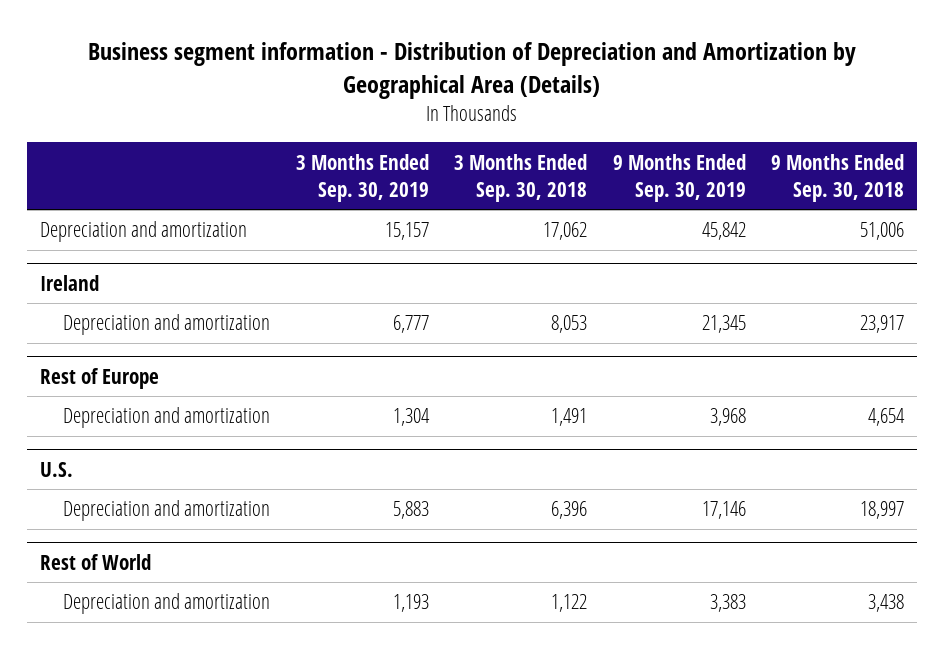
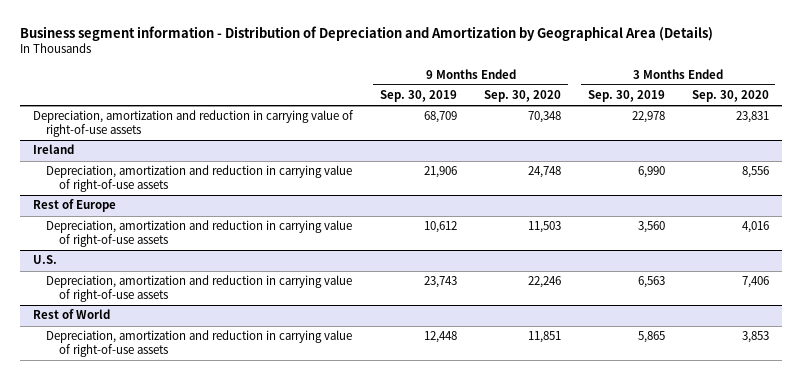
- | 3 Months Ended Sep. 30, 2019 | 3 Months Ended Sep. 30, 2018 | 9 Months Ended Sep. 30, 2019 | 9 Months Ended Sep. 30, 2018
+ | 9 Months Ended Sep. 30, 2019 | 9 Months Ended Sep. 30, 2020 | 3 Months Ended Sep. 30, 2019 | 3 Months Ended Sep. 30, 2020
- Depreciation and amortization | 15,157 | 17,062 | 45,842 | 51,006
+ Depreciation, amortization and reduction in carrying value of right-of-use assets | 68,709 | 70,348 | 22,978 | 23,831
@ Ireland
- Depreciation and amortization | 6,777 | 8,053 | 21,345 | 23,917
+ Depreciation, amortization and reduction in carrying value of right-of-use assets | 21,906 | 24,748 | 6,990 | 8,556
@ Rest of Europe
- Depreciation and amortization | 1,304 | 1,491 | 3,968 | 4,654
+ Depreciation, amortization and reduction in carrying value of right-of-use assets | 10,612 | 11,503 | 3,560 | 4,016
@ U.S.
- Depreciation and amortization | 5,883 | 6,396 | 17,146 | 18,997
+ Depreciation, amortization and reduction in carrying value of right-of-use assets | 23,743 | 22,246 | 6,563 | 7,406
@ Rest of World
- Depreciation and amortization | 1,193 | 1,122 | 3,383 | 3,438
+ Depreciation, amortization and reduction in carrying value of right-of-use assets | 12,448 | 11,851 | 5,865 | 3,853

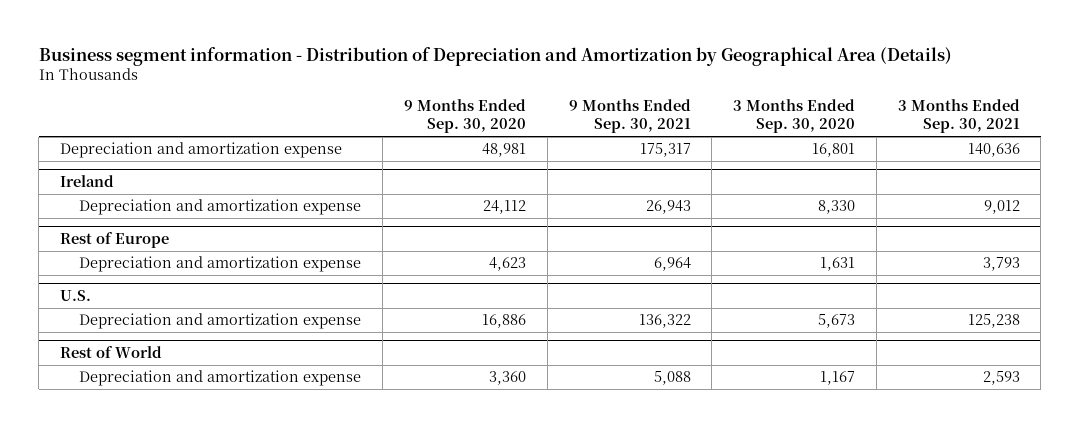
- | 9 Months Ended Sep. 30, 2019 | 9 Months Ended Sep. 30, 2020 | 3 Months Ended Sep. 30, 2019 | 3 Months Ended Sep. 30, 2020
+ | 9 Months Ended Sep. 30, 2020 | 9 Months Ended Sep. 30, 2021 | 3 Months Ended Sep. 30, 2020 | 3 Months Ended Sep. 30, 2021
- Depreciation, amortization and reduction in carrying value of right-of-use assets | 68,709 | 70,348 | 22,978 | 23,831
+ Depreciation and amortization expense | 48,981 | 175,317 | 16,801 | 140,636
@ Ireland
- Depreciation, amortization and reduction in carrying value of right-of-use assets | 21,906 | 24,748 | 6,990 | 8,556
+ Depreciation and amortization expense | 24,112 | 26,943 | 8,330 | 9,012
@ Rest of Europe
- Depreciation, amortization and reduction in carrying value of right-of-use assets | 10,612 | 11,503 | 3,560 | 4,016
+ Depreciation and amortization expense | 4,623 | 6,964 | 1,631 | 3,793
@ U.S.
- Depreciation, amortization and reduction in carrying value of right-of-use assets | 23,743 | 22,246 | 6,563 | 7,406
+ Depreciation and amortization expense | 16,886 | 136,322 | 5,673 | 125,238
@ Rest of World
- Depreciation, amortization and reduction in carrying value of right-of-use assets | 12,448 | 11,851 | 5,865 | 3,853
+ Depreciation and amortization expense | 3,360 | 5,088 | 1,167 | 2,593

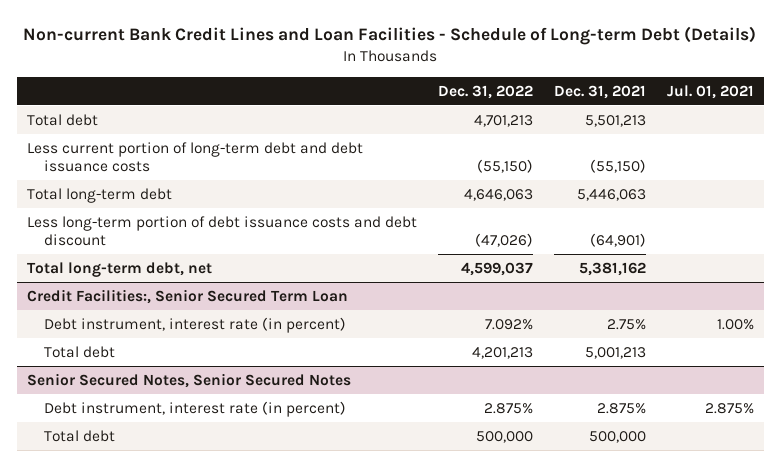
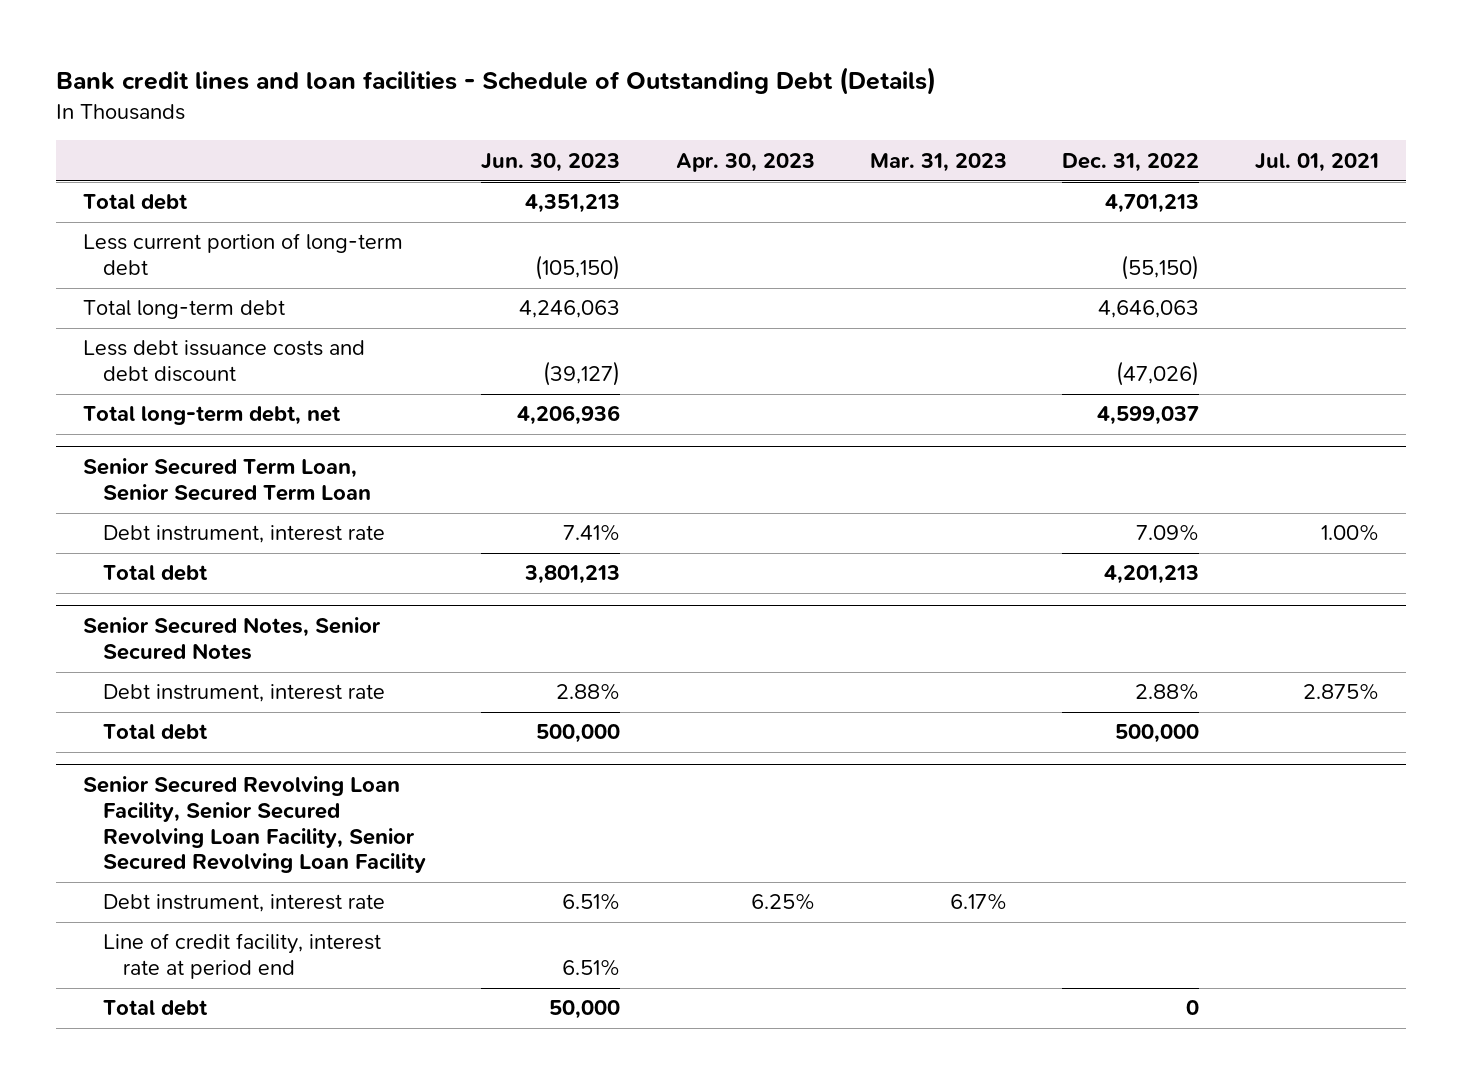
- Non-current Bank Credit Lines and Loan Facilities - Schedule of Long-term Debt (Details)
+ Bank credit lines and loan facilities - Schedule of Outstanding Debt (Details)
- | Dec. 31, 2022 | Dec. 31, 2021 | Jul. 01, 2021
+ | Jun. 30, 2023 | Apr. 30, 2023 | Mar. 31, 2023 | Dec. 31, 2022 | Jul. 01, 2021
- Less current portion of long-term debt and debt issuance costs | (55,150) | (55,150) |
+ Less current portion of long-term debt | (105,150) | | | (55,150) |
- Less long-term portion of debt issuance costs and debt discount | (47,026) | (64,901) |
+ Less debt issuance costs and debt discount | (39,127) | | | (47,026) |
- Credit Facilities:, Senior Secured Term Loan
- Debt instrument, interest rate (in percent) | 7.092% | 2.75% | 1.00%
+ Senior Secured Term Loan, Senior Secured Term Loan
+ Debt instrument, interest rate | 7.41% | | | 7.09% | 1.00%
@ Senior Secured Notes, Senior Secured Notes
- Debt instrument, interest rate (in percent) | 2.875% | 2.875% | 2.875%
+ Debt instrument, interest rate | 2.88% | | | 2.88% | 2.875%
+ Senior Secured Revolving Loan Facility, Senior Secured Revolving Loan Facility, Senior Secured Revolving Loan Facility
+ Debt instrument, interest rate | 6.51% | 6.25% | 6.17% | |
+ Line of credit facility, interest rate at period end | 6.51% | | | |
+ Total debt | 50,000 | | | 0 |

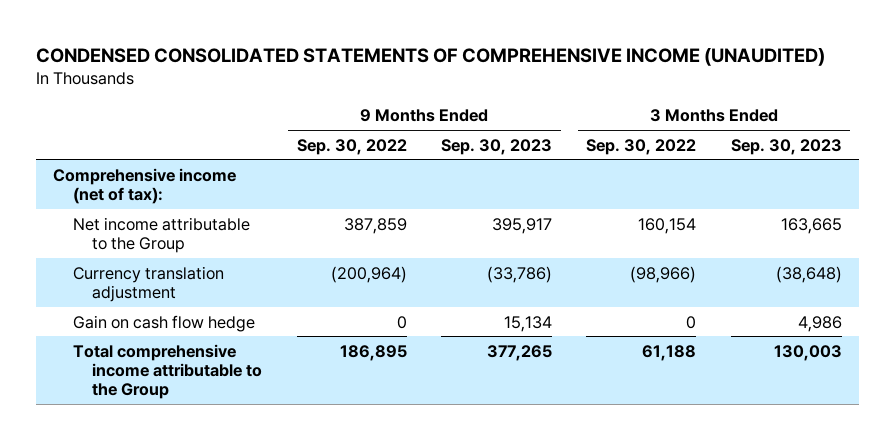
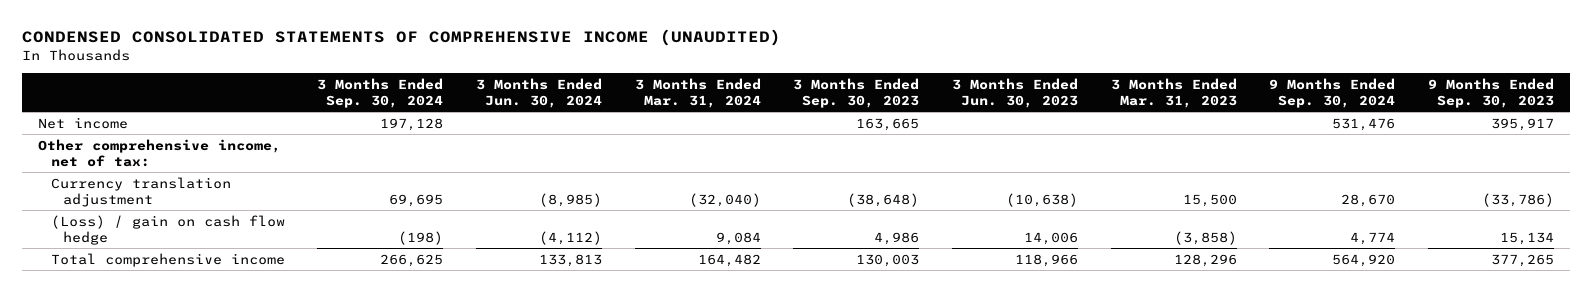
- | 9 Months Ended Sep. 30, 2022 | 9 Months Ended Sep. 30, 2023 | 3 Months Ended Sep. 30, 2022 | 3 Months Ended Sep. 30, 2023
+ | 3 Months Ended Sep. 30, 2024 | 3 Months Ended Jun. 30, 2024 | 3 Months Ended Mar. 31, 2024 | 3 Months Ended Sep. 30, 2023 | 3 Months Ended Jun. 30, 2023 | 3 Months Ended Mar. 31, 2023 | 9 Months Ended Sep. 30, 2024 | 9 Months Ended Sep. 30, 2023
- Comprehensive income (net of tax):
- Net income attributable to the Group | 387,859 | 395,917 | 160,154 | 163,665
+ Net income | 197,128 | | | 163,665 | | | 531,476 | 395,917
+ Other comprehensive income, net of tax:
- Gain on cash flow hedge | 0 | 15,134 | 0 | 4,986
- Total comprehensive income attributable to the Group | 186,895 | 377,265 | 61,188 | 130,003
+ (Loss) / gain on cash flow hedge | (198) | (4,112) | 9,084 | 4,986 | 14,006 | (3,858) | 4,774 | 15,134
+ Total comprehensive income | 266,625 | 133,813 | 164,482 | 130,003 | 118,966 | 128,296 | 564,920 | 377,265

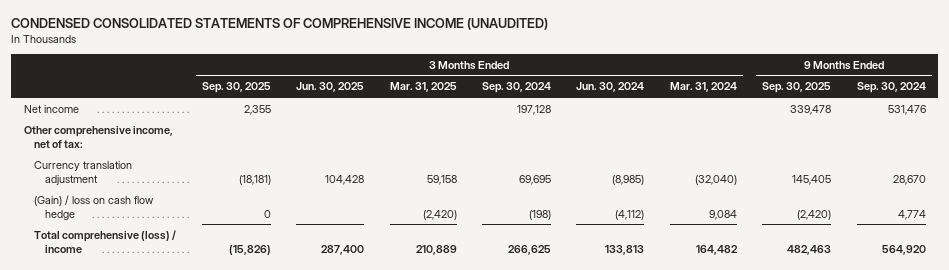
- | 3 Months Ended Sep. 30, 2024 | 3 Months Ended Jun. 30, 2024 | 3 Months Ended Mar. 31, 2024 | 3 Months Ended Sep. 30, 2023 | 3 Months Ended Jun. 30, 2023 | 3 Months Ended Mar. 31, 2023 | 9 Months Ended Sep. 30, 2024 | 9 Months Ended Sep. 30, 2023
+ | 3 Months Ended Sep. 30, 2025 | 3 Months Ended Jun. 30, 2025 | 3 Months Ended Mar. 31, 2025 | 3 Months Ended Sep. 30, 2024 | 3 Months Ended Jun. 30, 2024 | 3 Months Ended Mar. 31, 2024 | 9 Months Ended Sep. 30, 2025 | 9 Months Ended Sep. 30, 2024
- (Loss) / gain on cash flow hedge | (198) | (4,112) | 9,084 | 4,986 | 14,006 | (3,858) | 4,774 | 15,134
- Total comprehensive income | 266,625 | 133,813 | 164,482 | 130,003 | 118,966 | 128,296 | 564,920 | 377,265
+ (Gain) / loss on cash flow hedge | 0 | | (2,420) | (198) | (4,112) | 9,084 | (2,420) | 4,774
+ Total comprehensive (loss) / income | (15,826) | 287,400 | 210,889 | 266,625 | 133,813 | 164,482 | 482,463 | 564,920

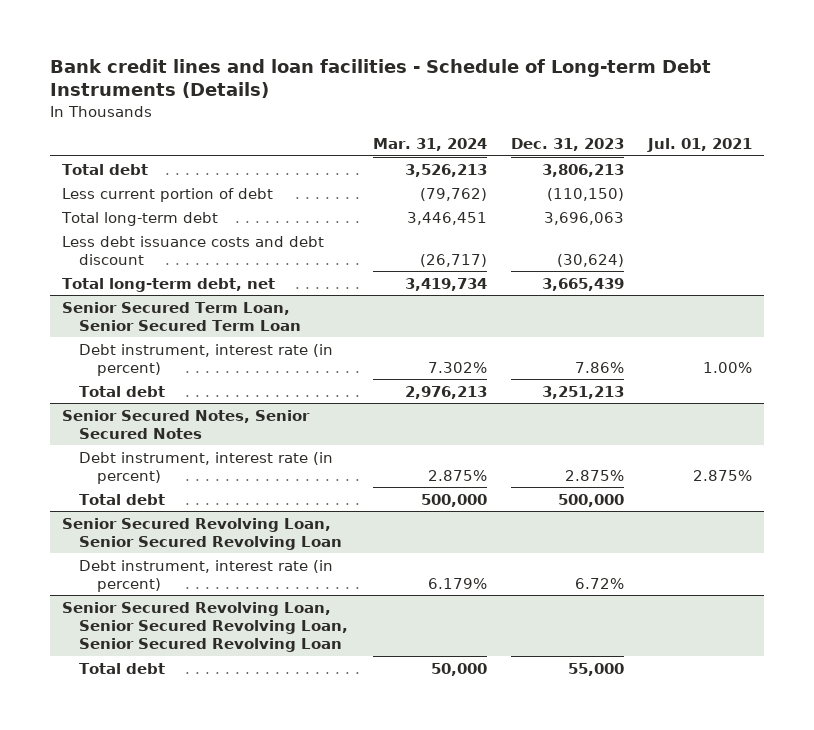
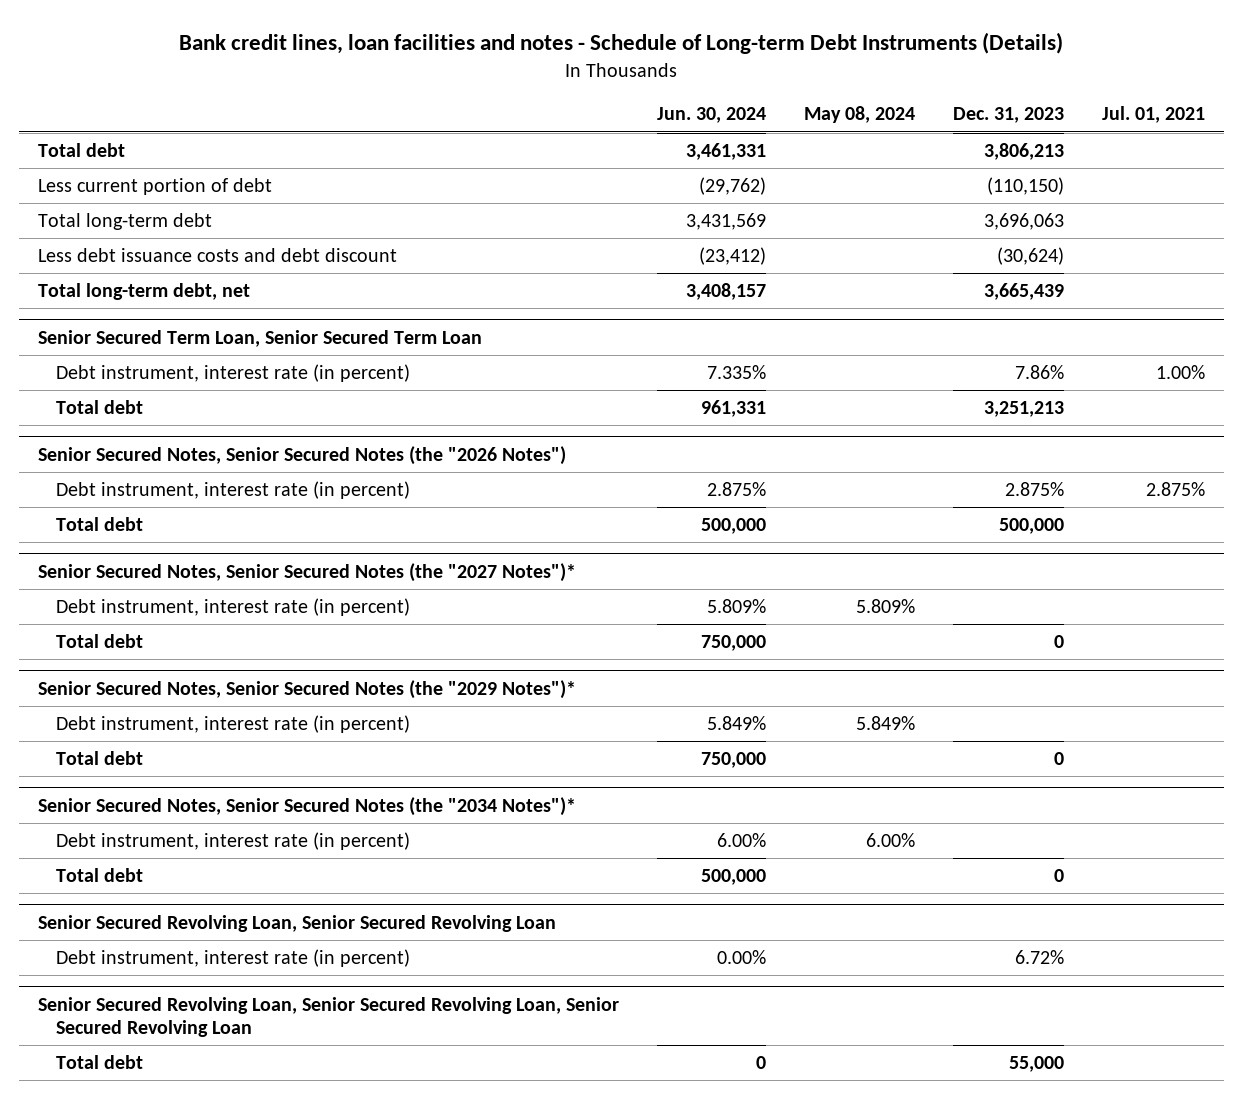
- Bank credit lines and loan facilities - Schedule of Long-term Debt Instruments (Details)
+ Bank credit lines, loan facilities and notes - Schedule of Long-term Debt Instruments (Details)
- | Mar. 31, 2024 | Dec. 31, 2023 | Jul. 01, 2021
+ | Jun. 30, 2024 | May 08, 2024 | Dec. 31, 2023 | Jul. 01, 2021
- Senior Secured Notes, Senior Secured Notes
+ Senior Secured Notes, Senior Secured Notes (the "2026 Notes")
+ Senior Secured Notes, Senior Secured Notes (the "2027 Notes")*
+ Debt instrument, interest rate (in percent) | 5.809% | 5.809% | |
+ Total debt | 750,000 | | 0 |
+ Senior Secured Notes, Senior Secured Notes (the "2029 Notes")*
+ Debt instrument, interest rate (in percent) | 5.849% | 5.849% | |
+ Total debt | 750,000 | | 0 |
+ Senior Secured Notes, Senior Secured Notes (the "2034 Notes")*
+ Debt instrument, interest rate (in percent) | 6.00% | 6.00% | |
+ Total debt | 500,000 | | 0 |

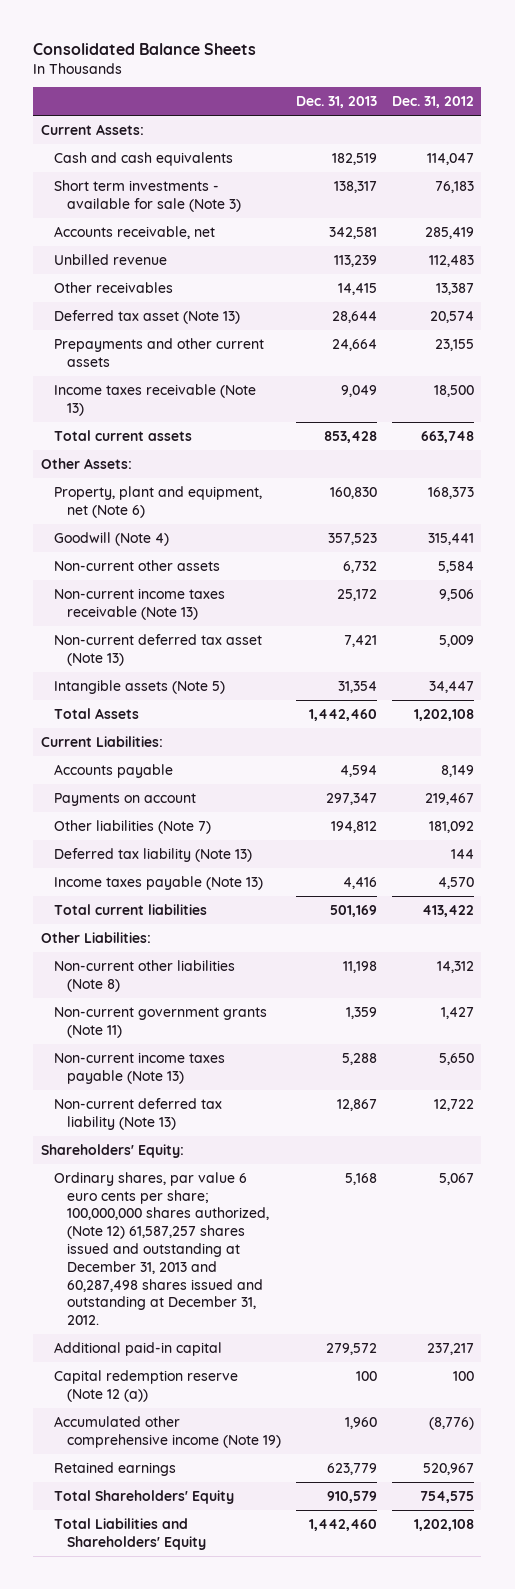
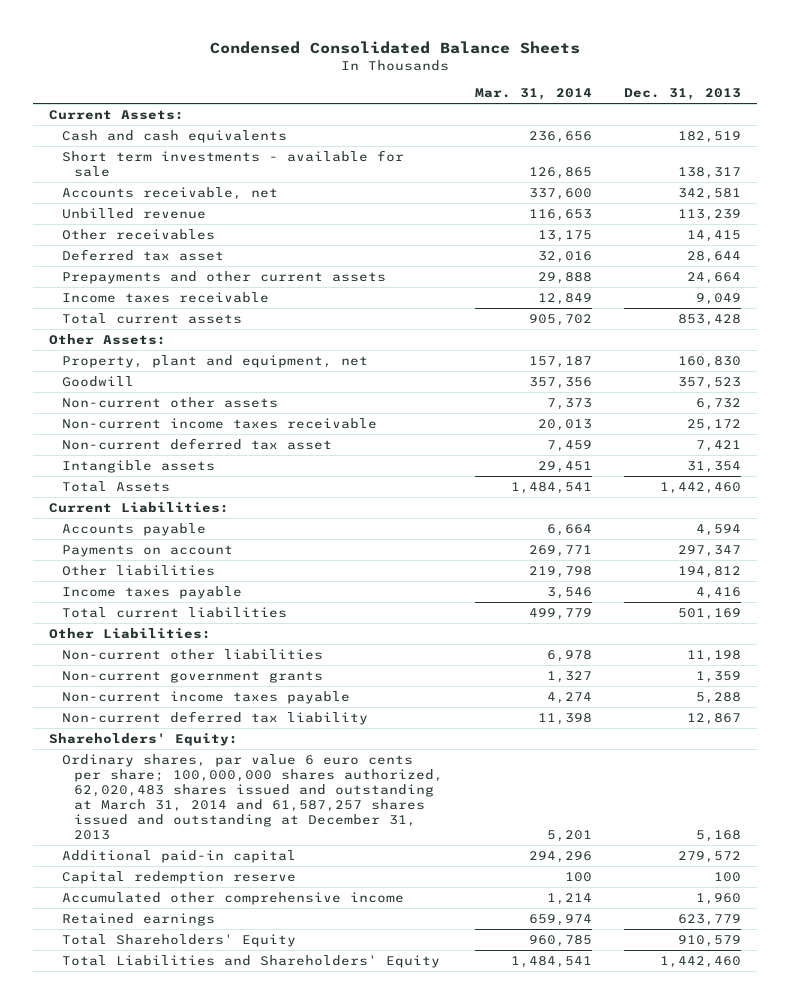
- Consolidated Balance Sheets
+ Condensed Consolidated Balance Sheets
- | Dec. 31, 2013 | Dec. 31, 2012
+ | Mar. 31, 2014 | Dec. 31, 2013
- Short term investments - available for sale (Note 3) | 138,317 | 76,183
+ Short term investments - available for sale | 126,865 | 138,317
- Deferred tax asset (Note 13) | 28,644 | 20,574
+ Deferred tax asset | 32,016 | 28,644
- Income taxes receivable (Note 13) | 9,049 | 18,500
+ Income taxes receivable | 12,849 | 9,049
- Property, plant and equipment, net (Note 6) | 160,830 | 168,373
- Goodwill (Note 4) | 357,523 | 315,441
+ Property, plant and equipment, net | 157,187 | 160,830
+ Goodwill | 357,356 | 357,523
- Non-current income taxes receivable (Note 13) | 25,172 | 9,506
- Non-current deferred tax asset (Note 13) | 7,421 | 5,009
- Intangible assets (Note 5) | 31,354 | 34,447
+ Non-current income taxes receivable | 20,013 | 25,172
+ Non-current deferred tax asset | 7,459 | 7,421
+ Intangible assets | 29,451 | 31,354
- Other liabilities (Note 7) | 194,812 | 181,092
- Deferred tax liability (Note 13) | | 144
- Income taxes payable (Note 13) | 4,416 | 4,570
+ Other liabilities | 219,798 | 194,812
+ Income taxes payable | 3,546 | 4,416
- Non-current other liabilities (Note 8) | 11,198 | 14,312
- Non-current government grants (Note 11) | 1,359 | 1,427
- Non-current income taxes payable (Note 13) | 5,288 | 5,650
- Non-current deferred tax liability (Note 13) | 12,867 | 12,722
+ Non-current other liabilities | 6,978 | 11,198
+ Non-current government grants | 1,327 | 1,359
+ Non-current income taxes payable | 4,274 | 5,288
+ Non-current deferred tax liability | 11,398 | 12,867
- Ordinary shares, par value 6 euro cents per share; 100,000,000 shares authorized, (Note 12) 61,587,257 shares issued and outstanding at December 31, 2013 and 60,287,498 shares issued and outstanding at December 31, 2012. | 5,168 | 5,067
+ Ordinary shares, par value 6 euro cents per share; 100,000,000 shares authorized, 62,020,483 shares issued and outstanding at March 31, 2014 and 61,587,257 shares issued and outstanding at December 31, 2013 | 5,201 | 5,168
- Capital redemption reserve (Note 12 (a)) | 100 | 100
- Accumulated other comprehensive income (Note 19) | 1,960 | (8,776)
+ Capital redemption reserve | 100 | 100
+ Accumulated other comprehensive income | 1,214 | 1,960

